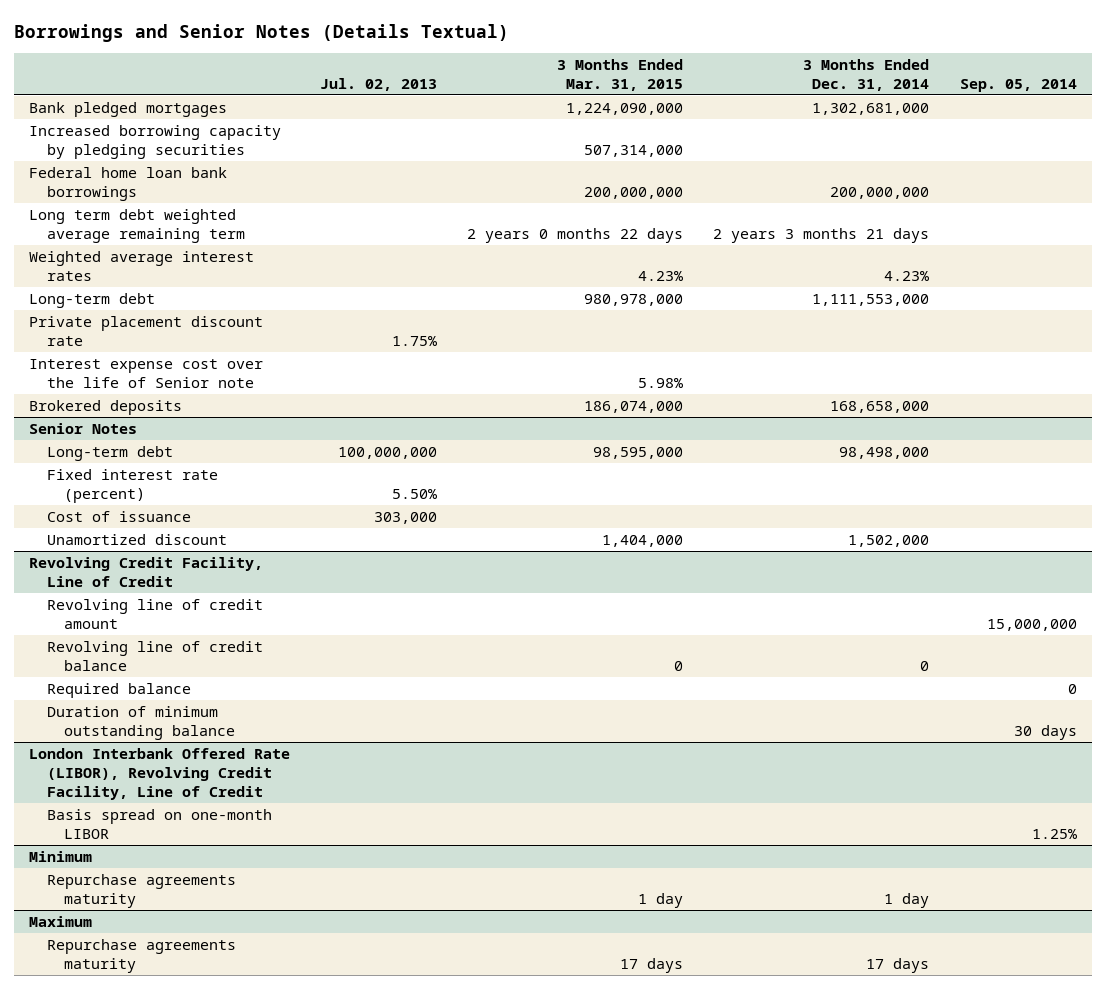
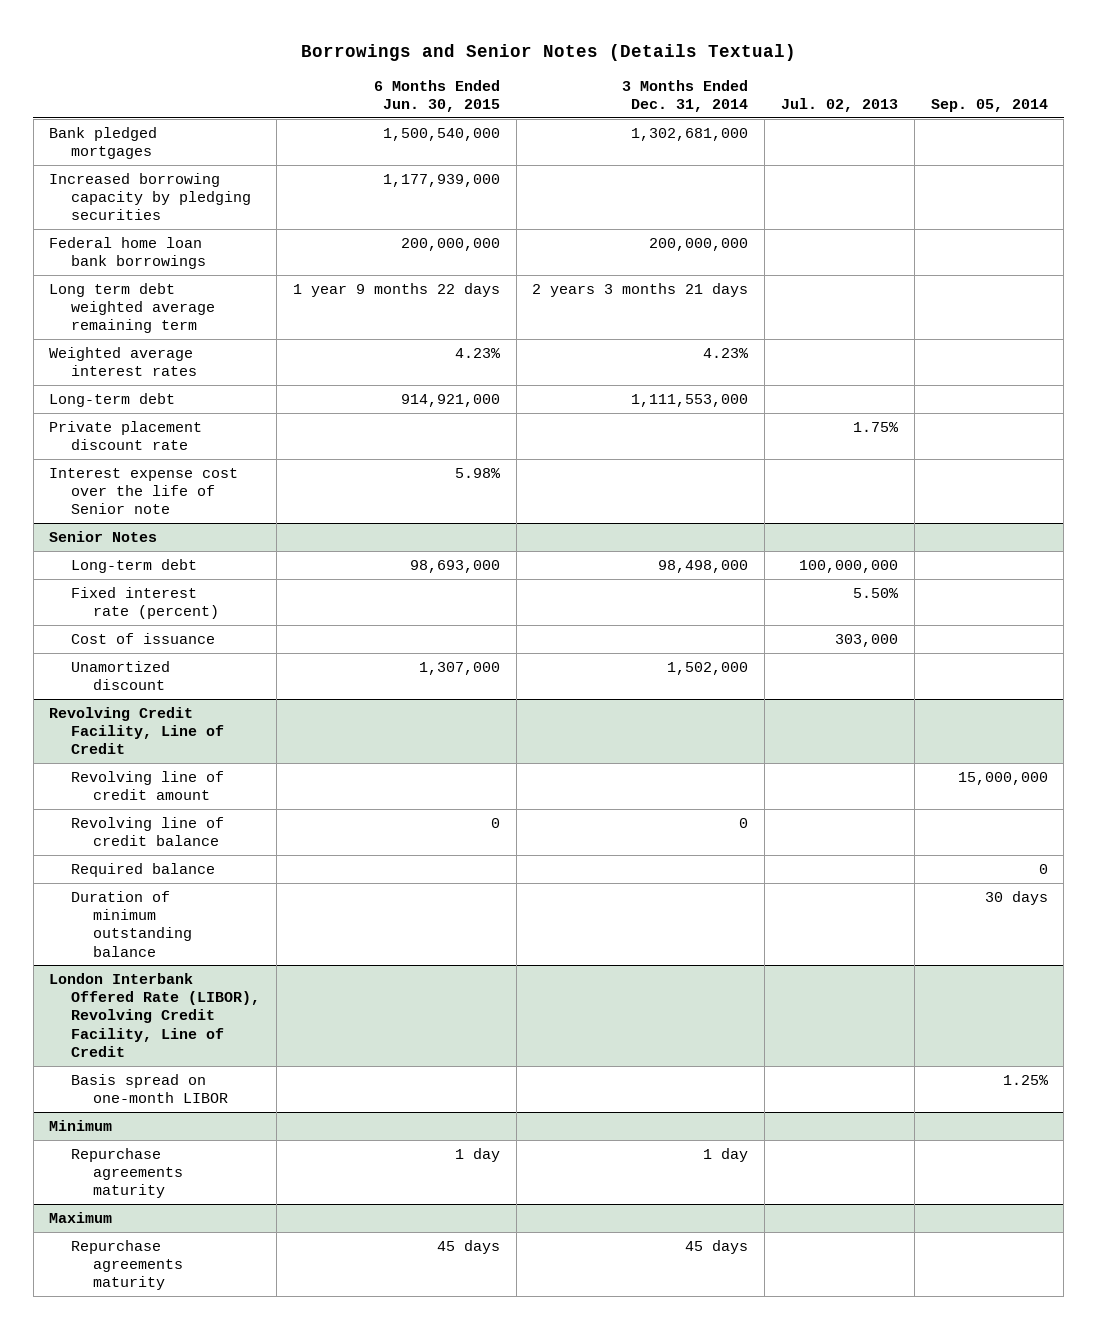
- | Jul. 02, 2013 | 3 Months Ended Mar. 31, 2015 | 3 Months Ended Dec. 31, 2014 | Sep. 05, 2014
+ | 6 Months Ended Jun. 30, 2015 | 3 Months Ended Dec. 31, 2014 | Jul. 02, 2013 | Sep. 05, 2014
- Brokered deposits | | 186,074,000 | 168,658,000 |
@ Maximum
- Repurchase agreements maturity | | 17 days | 17 days |
+ Repurchase agreements maturity | 45 days | 45 days | |

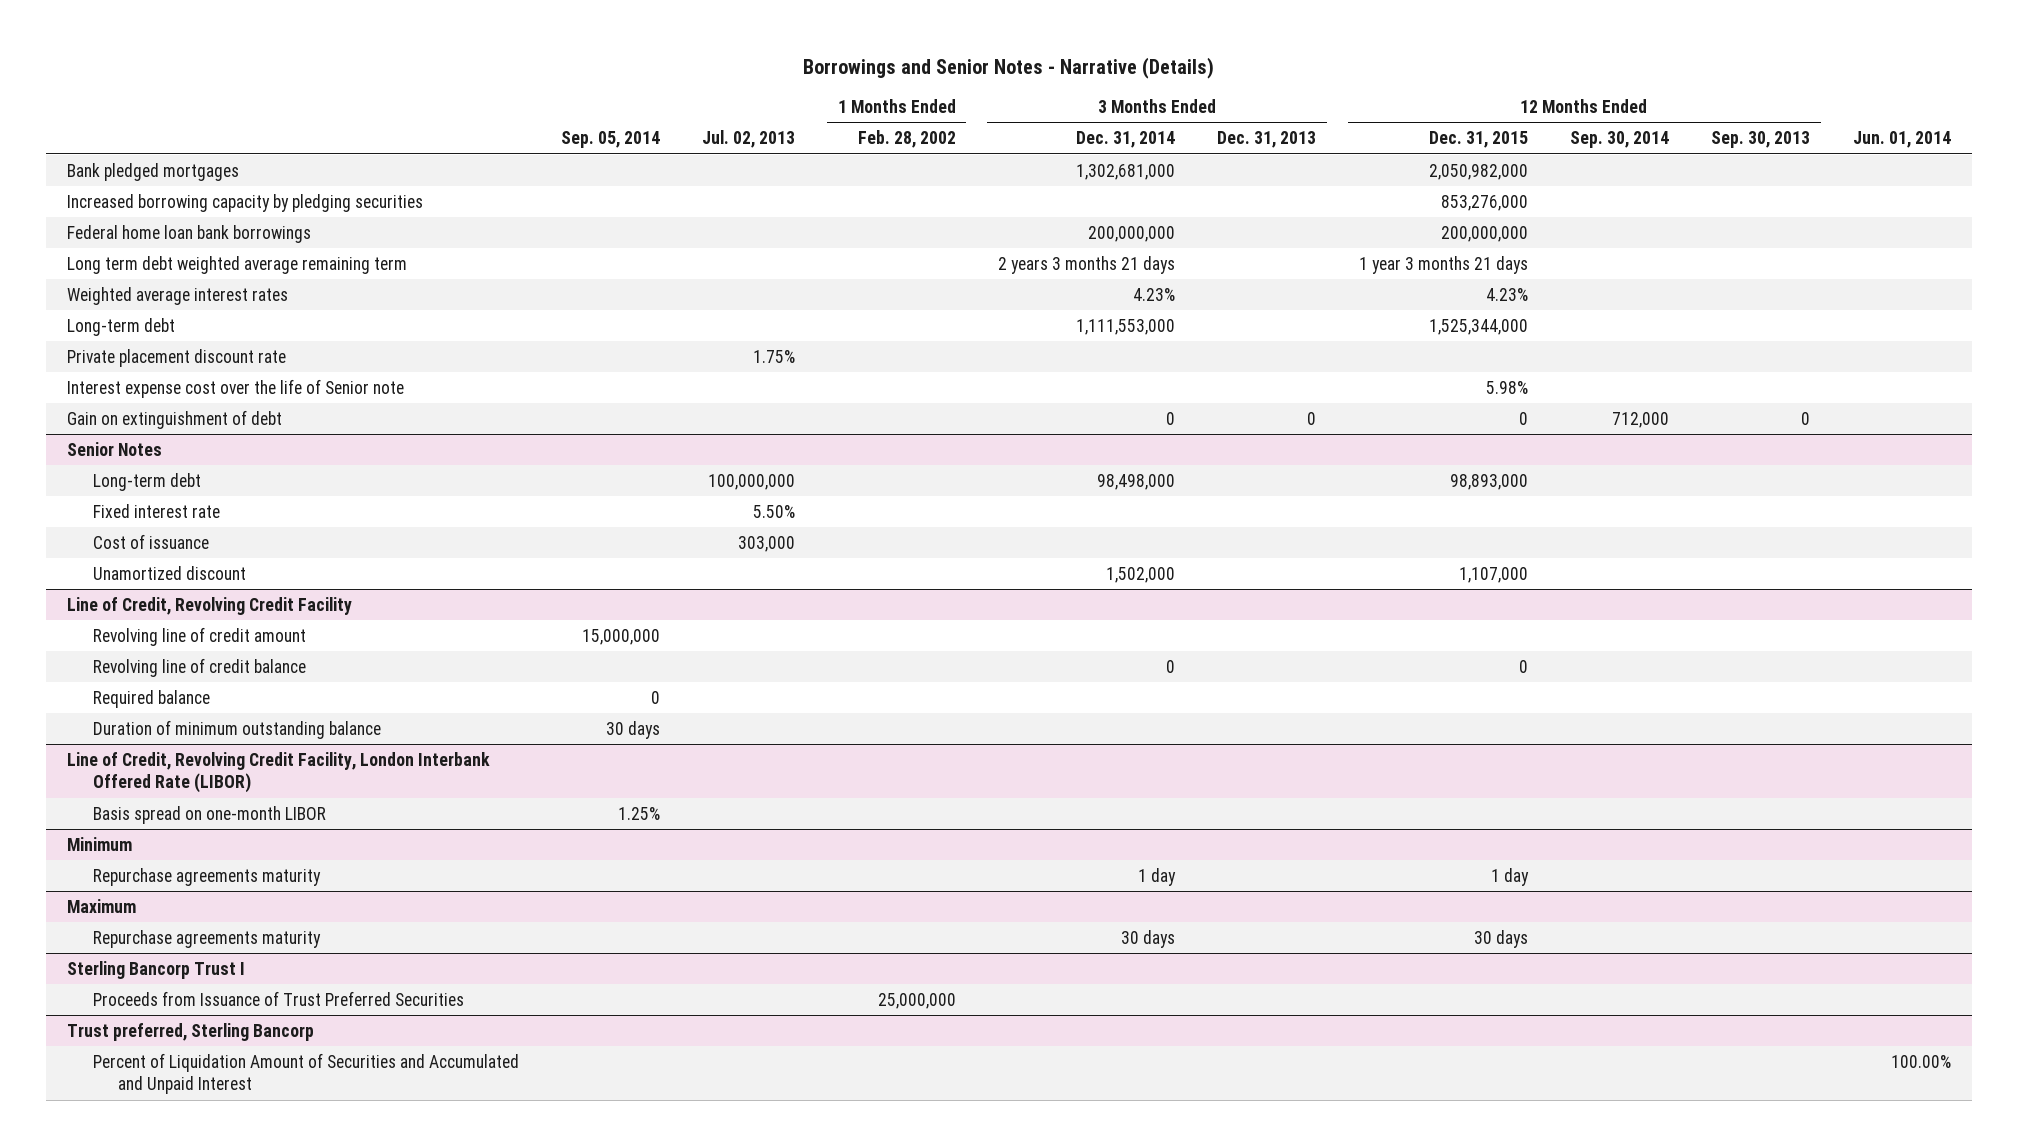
- Borrowings and Senior Notes (Details Textual)
+ Borrowings and Senior Notes - Narrative (Details)
- | 6 Months Ended Jun. 30, 2015 | 3 Months Ended Dec. 31, 2014 | Jul. 02, 2013 | Sep. 05, 2014
+ | Sep. 05, 2014 | Jul. 02, 2013 | 1 Months Ended Feb. 28, 2002 | 3 Months Ended Dec. 31, 2014 | 3 Months Ended Dec. 31, 2013 | 12 Months Ended Dec. 31, 2015 | 12 Months Ended Sep. 30, 2014 | 12 Months Ended Sep. 30, 2013 | Jun. 01, 2014
+ Gain on extinguishment of debt | | | | 0 | 0 | 0 | 712,000 | 0 |
@ Senior Notes
- Fixed interest rate (percent) | | | 5.50% |
+ Fixed interest rate | | 5.50% | | | | | | |
- Revolving Credit Facility, Line of Credit
+ Line of Credit, Revolving Credit Facility
- London Interbank Offered Rate (LIBOR), Revolving Credit Facility, Line of Credit
+ Line of Credit, Revolving Credit Facility, London Interbank Offered Rate (LIBOR)
@ Maximum
- Repurchase agreements maturity | 45 days | 45 days | |
+ Repurchase agreements maturity | | | | 30 days | | 30 days | | |
+ Sterling Bancorp Trust I
+ Proceeds from Issuance of Trust Preferred Securities | | | 25,000,000 | | | | | |
+ Trust preferred, Sterling Bancorp
+ Percent of Liquidation Amount of Securities and Accumulated and Unpaid Interest | | | | | | | | | 100.00%

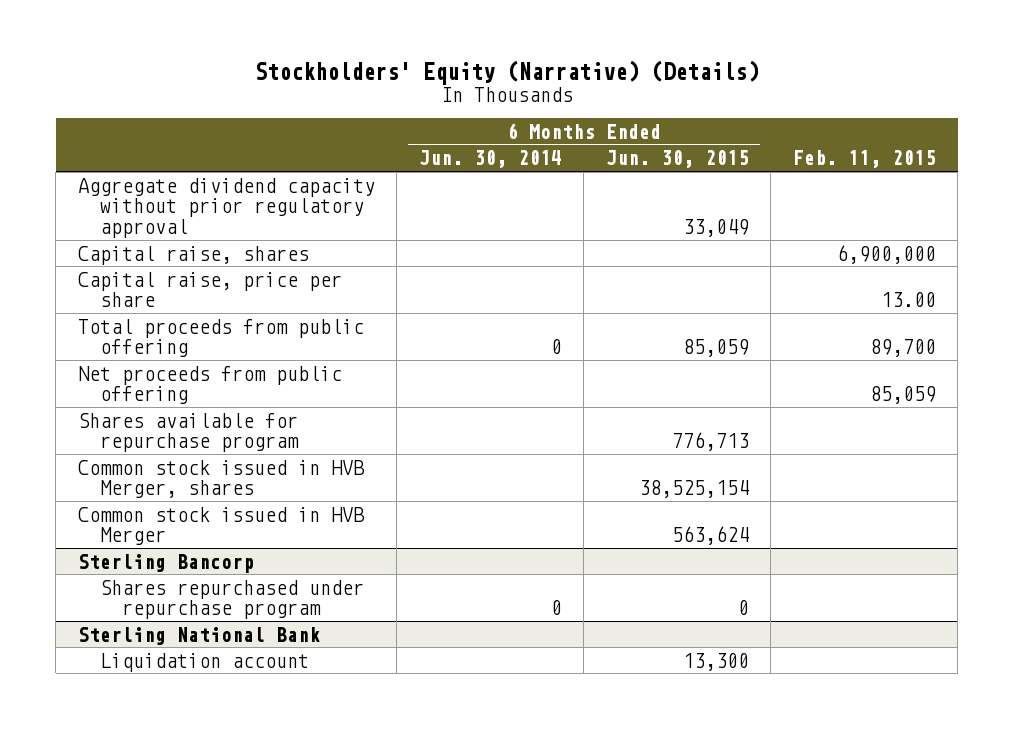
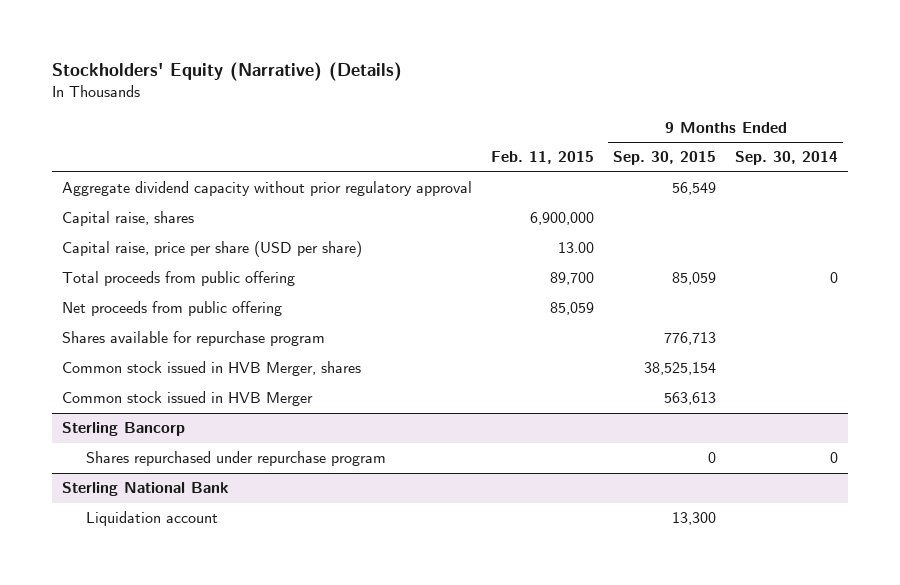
- | 6 Months Ended Jun. 30, 2014 | 6 Months Ended Jun. 30, 2015 | Feb. 11, 2015
+ | Feb. 11, 2015 | 9 Months Ended Sep. 30, 2015 | 9 Months Ended Sep. 30, 2014
- Capital raise, price per share | | | 13.00
+ Capital raise, price per share (USD per share) | 13.00 | |

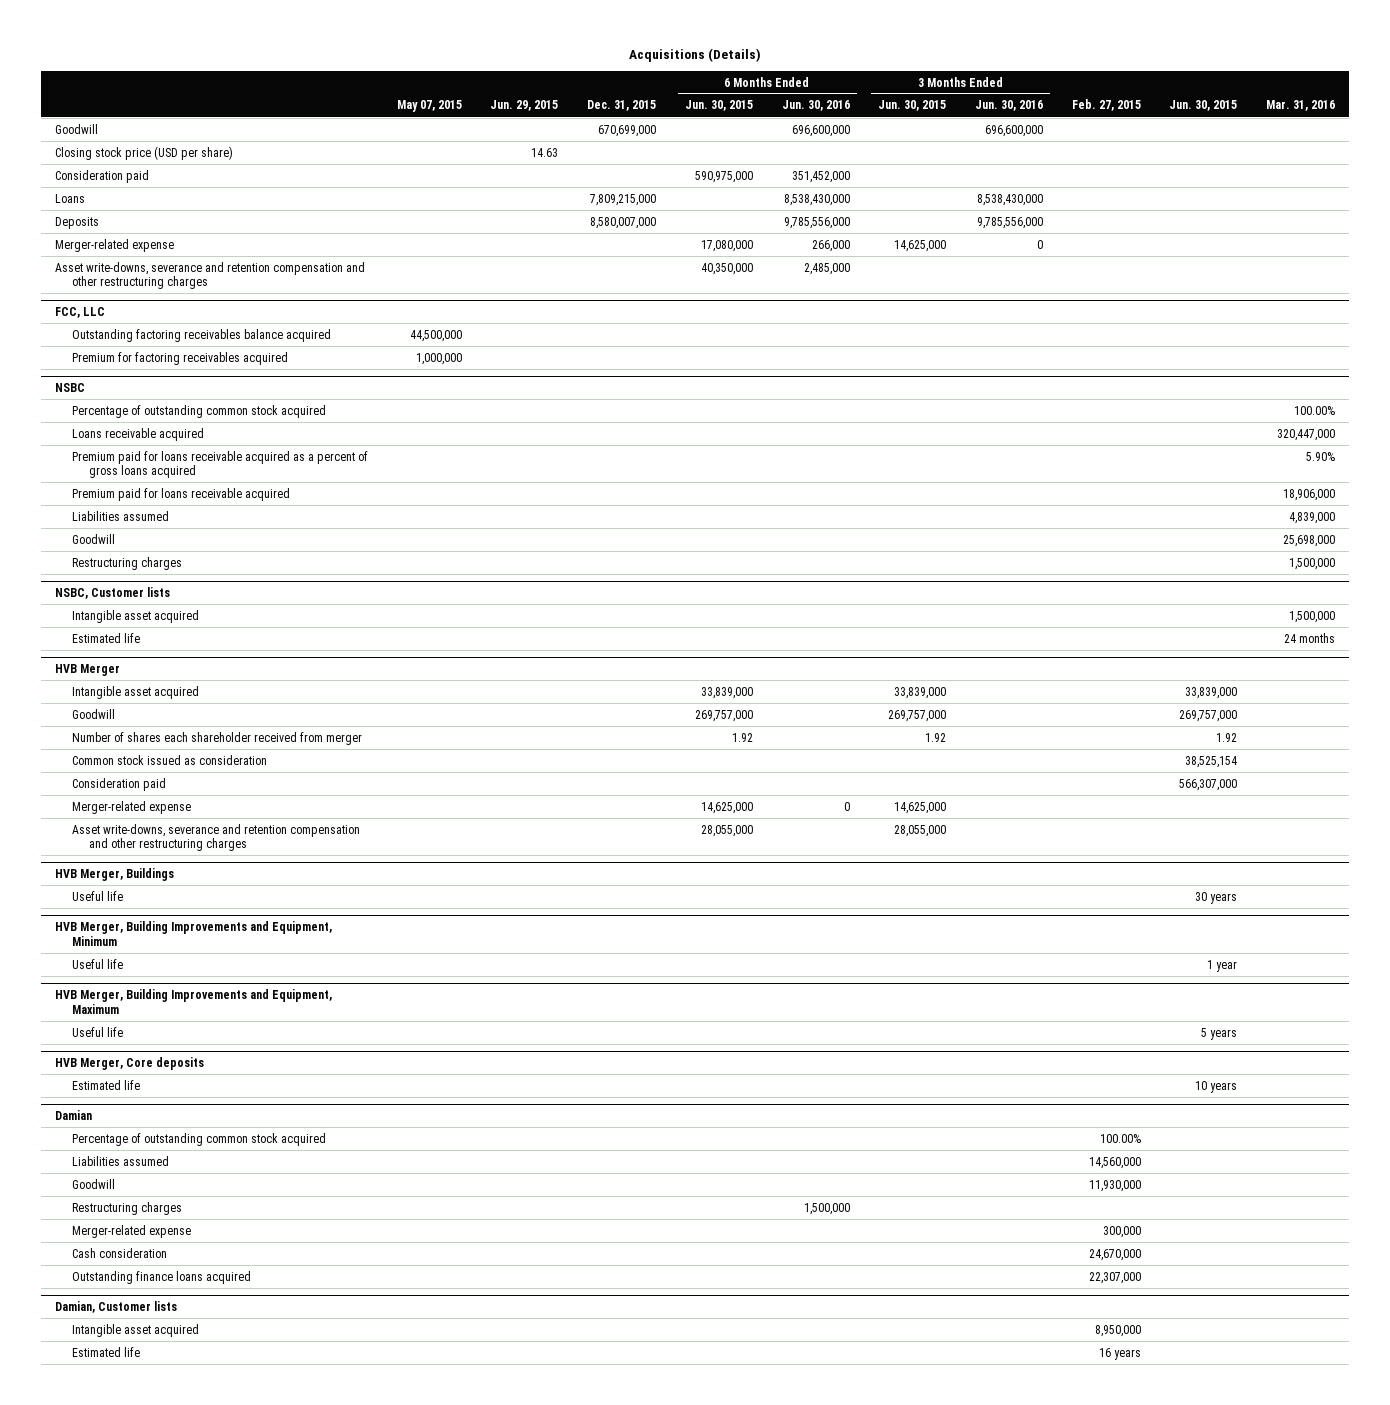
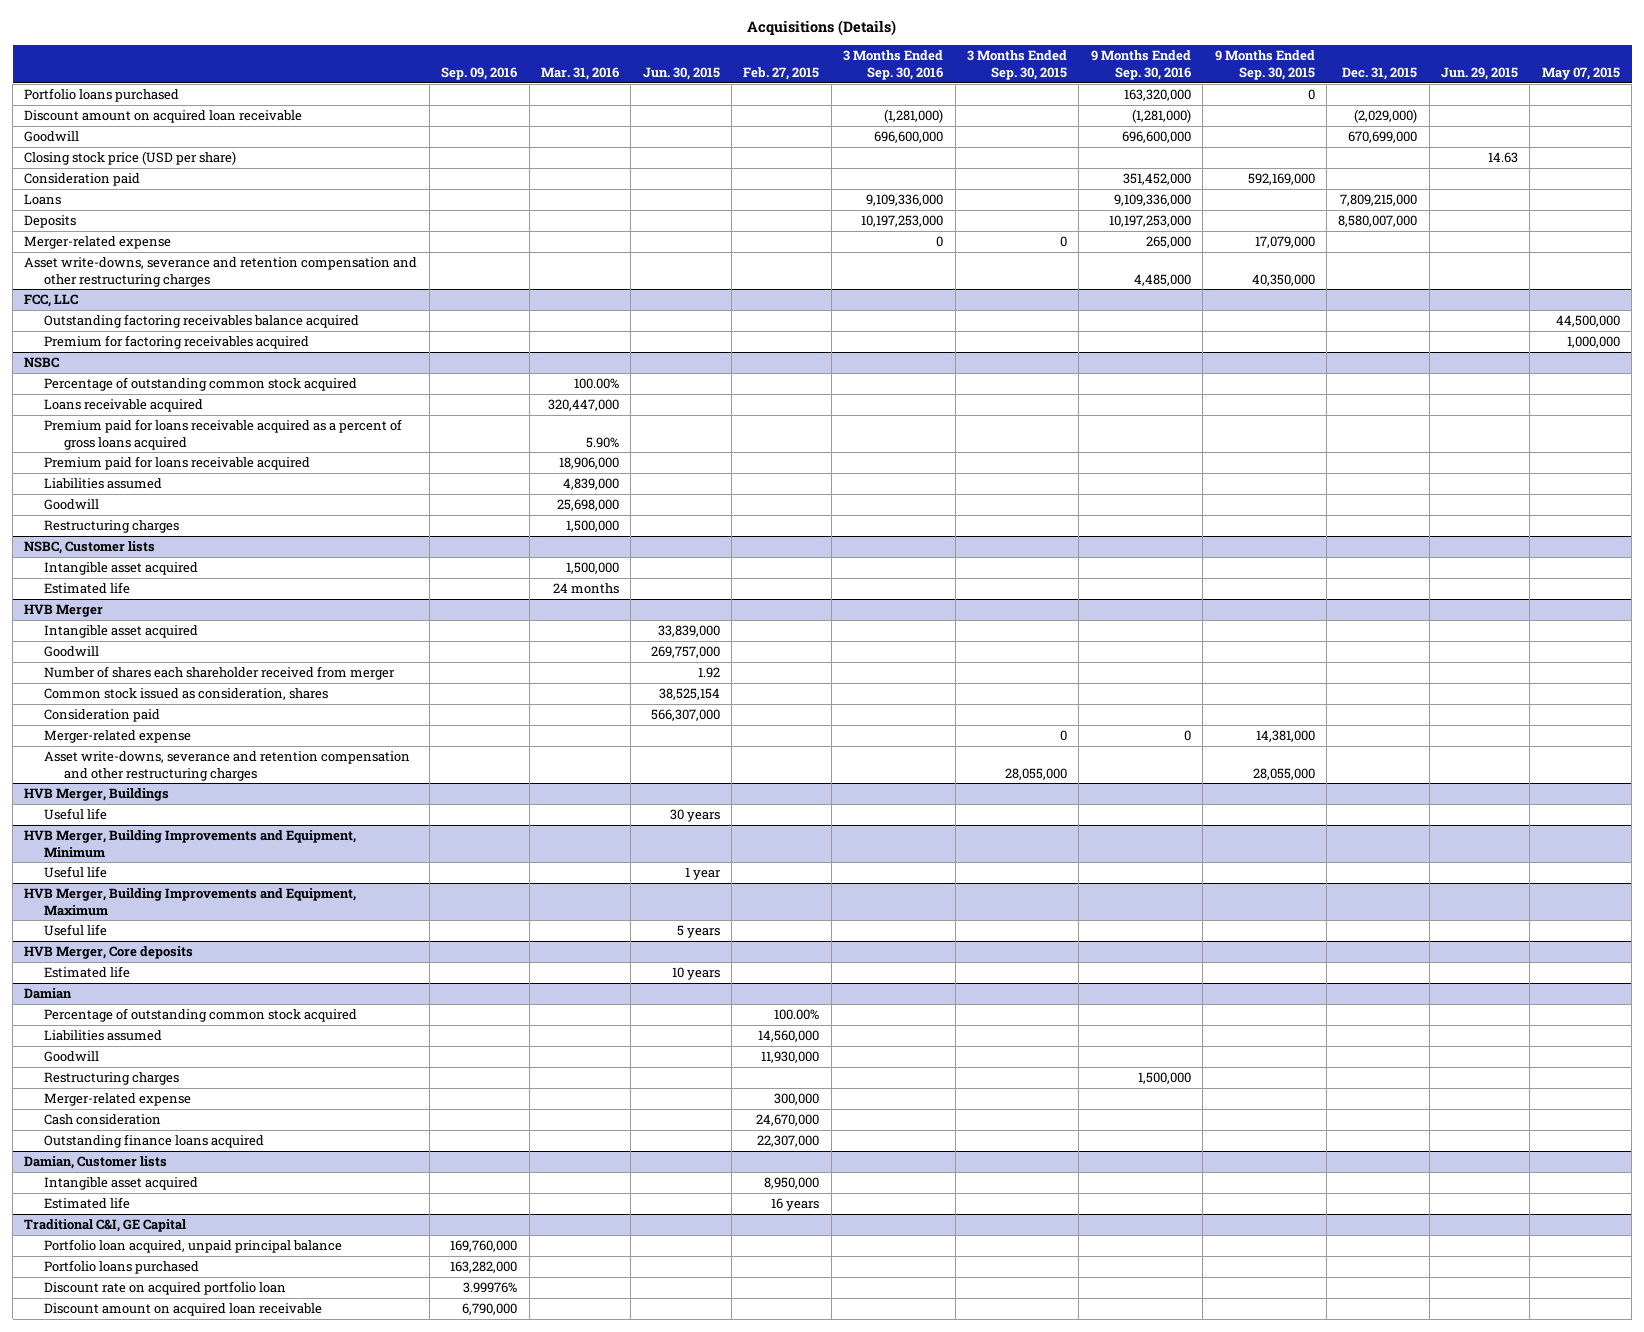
- | May 07, 2015 | Jun. 29, 2015 | Dec. 31, 2015 | 6 Months Ended Jun. 30, 2015 | 6 Months Ended Jun. 30, 2016 | 3 Months Ended Jun. 30, 2015 | 3 Months Ended Jun. 30, 2016 | Feb. 27, 2015 | Jun. 30, 2015 | Mar. 31, 2016
+ | Sep. 09, 2016 | Mar. 31, 2016 | Jun. 30, 2015 | Feb. 27, 2015 | 3 Months Ended Sep. 30, 2016 | 3 Months Ended Sep. 30, 2015 | 9 Months Ended Sep. 30, 2016 | 9 Months Ended Sep. 30, 2015 | Dec. 31, 2015 | Jun. 29, 2015 | May 07, 2015
+ Portfolio loans purchased | | | | | | | 163,320,000 | 0 | | |
+ Discount amount on acquired loan receivable | | | | | (1,281,000) | | (1,281,000) | | (2,029,000) | |
@ HVB Merger
- Common stock issued as consideration | | | | | | | | | 38,525,154 |
+ Common stock issued as consideration, shares | | | 38,525,154 | | | | | | | |
+ Traditional C&I, GE Capital
+ Portfolio loan acquired, unpaid principal balance | 169,760,000 | | | | | | | | | |
+ Portfolio loans purchased | 163,282,000 | | | | | | | | | |
+ Discount rate on acquired portfolio loan | 3.99976% | | | | | | | | | |
+ Discount amount on acquired loan receivable | 6,790,000 | | | | | | | | | |

